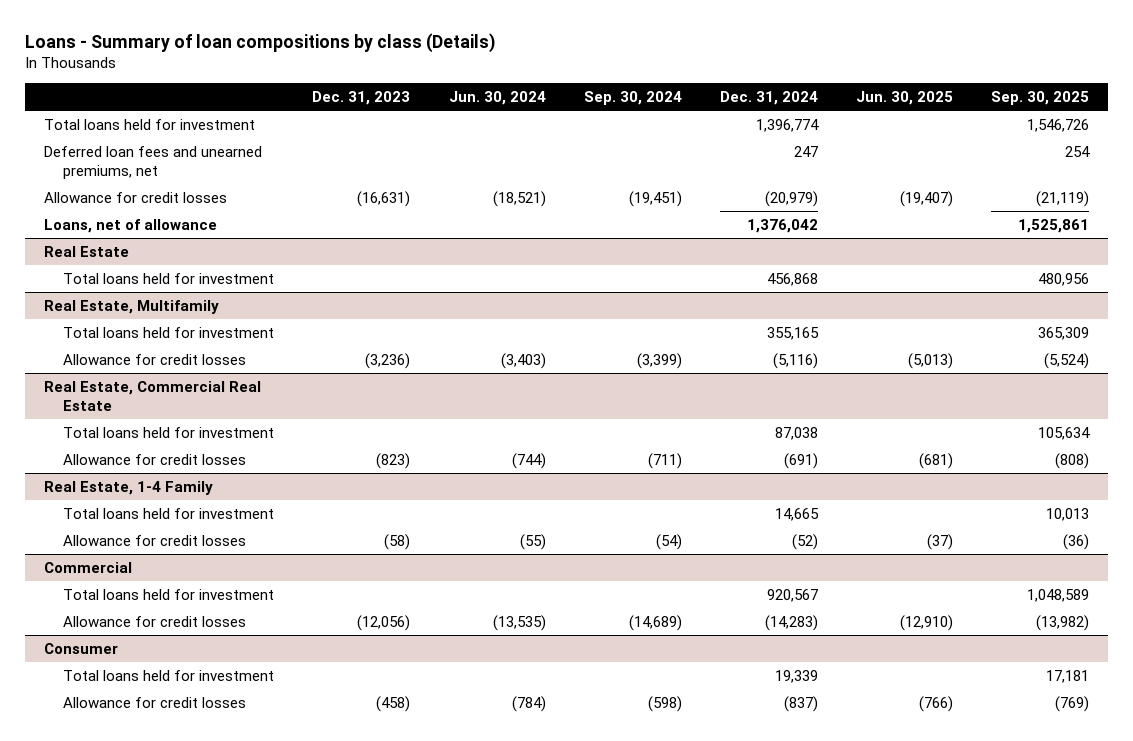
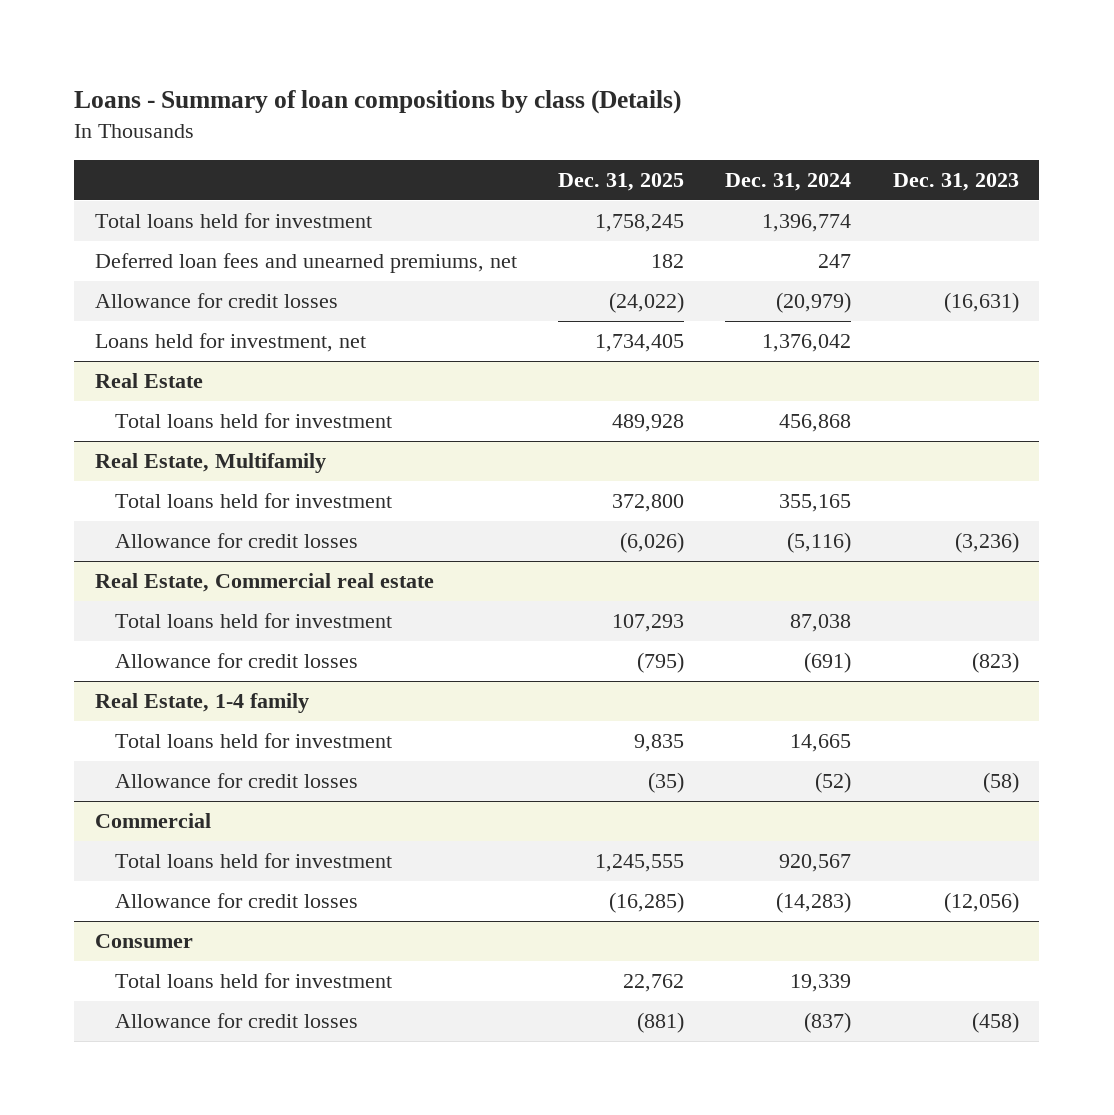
- | Dec. 31, 2023 | Jun. 30, 2024 | Sep. 30, 2024 | Dec. 31, 2024 | Jun. 30, 2025 | Sep. 30, 2025
+ | Dec. 31, 2025 | Dec. 31, 2024 | Dec. 31, 2023
- Loans, net of allowance | | | | 1,376,042 | | 1,525,861
+ Loans held for investment, net | 1,734,405 | 1,376,042 |
- Real Estate, Commercial Real Estate
+ Real Estate, Commercial real estate
- Real Estate, 1-4 Family
+ Real Estate, 1-4 family

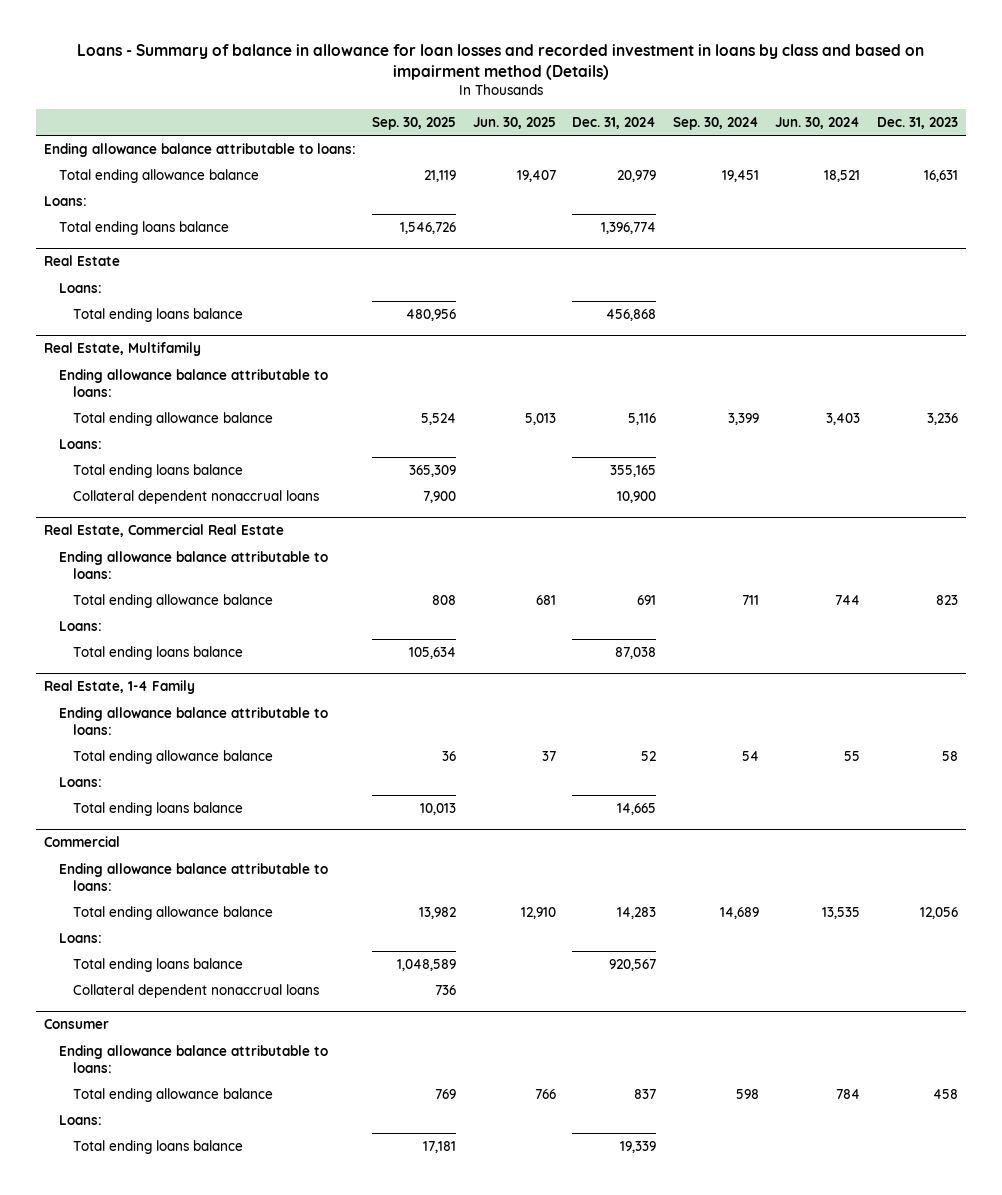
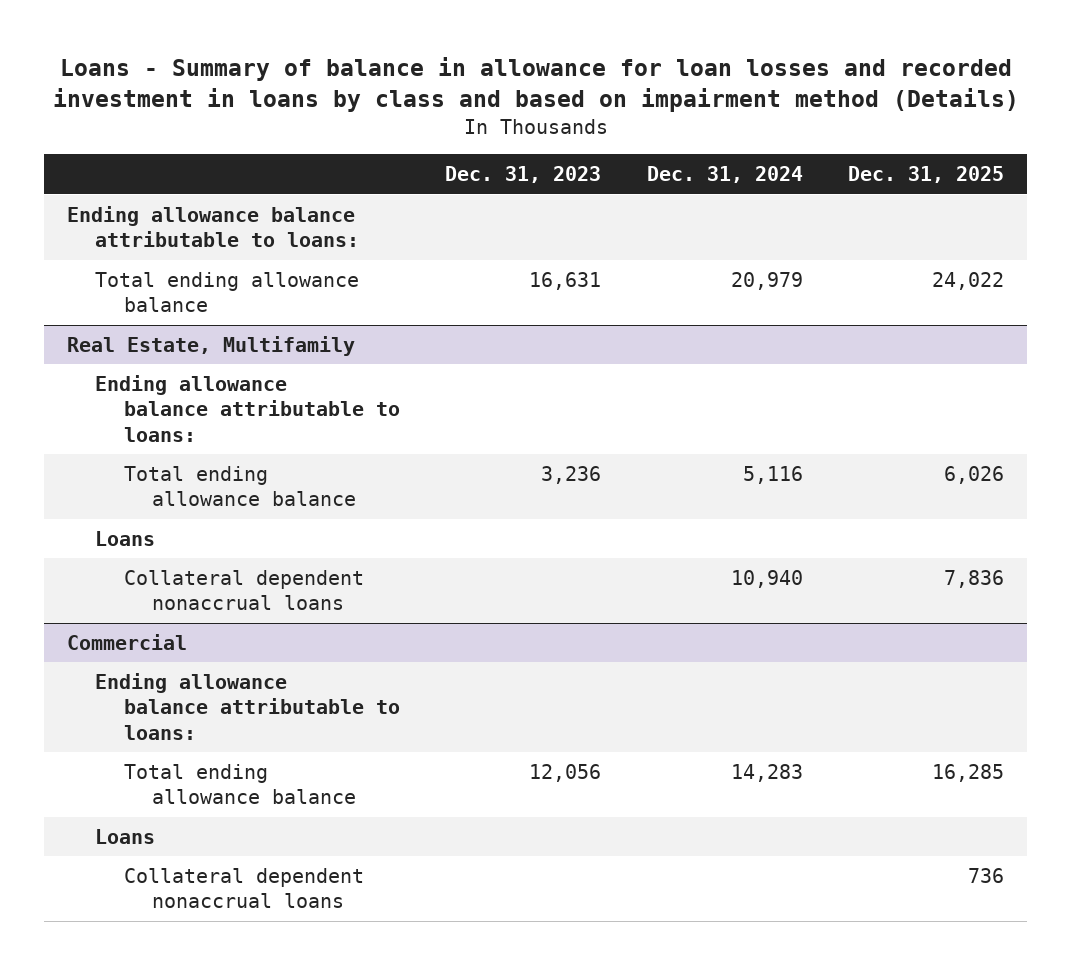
- | Sep. 30, 2025 | Jun. 30, 2025 | Dec. 31, 2024 | Sep. 30, 2024 | Jun. 30, 2024 | Dec. 31, 2023
+ | Dec. 31, 2023 | Dec. 31, 2024 | Dec. 31, 2025
- Loans:
- Total ending loans balance | 1,546,726 | | 1,396,774 | | |
- Real Estate
- Loans:
- Total ending loans balance | 480,956 | | 456,868 | | |
@ Real Estate, Multifamily
- Loans:
- Total ending loans balance | 365,309 | | 355,165 | | |
- Collateral dependent nonaccrual loans | 7,900 | | 10,900 | | |
- Real Estate, Commercial Real Estate
- Ending allowance balance attributable to loans:
- Total ending allowance balance | 808 | 681 | 691 | 711 | 744 | 823
- Loans:
- Total ending loans balance | 105,634 | | 87,038 | | |
- Real Estate, 1-4 Family
- Ending allowance balance attributable to loans:
- Total ending allowance balance | 36 | 37 | 52 | 54 | 55 | 58
- Loans:
- Total ending loans balance | 10,013 | | 14,665 | | |
@ Real Estate, Multifamily
+ Loans
+ Collateral dependent nonaccrual loans | | 10,940 | 7,836
@ Commercial
- Loans:
- Total ending loans balance | 1,048,589 | | 920,567 | | |
+ Loans
- Consumer
- Ending allowance balance attributable to loans:
- Total ending allowance balance | 769 | 766 | 837 | 598 | 784 | 458
- Loans:
- Total ending loans balance | 17,181 | | 19,339 | | |

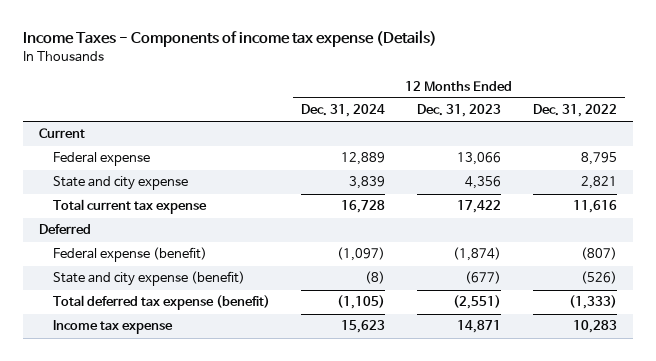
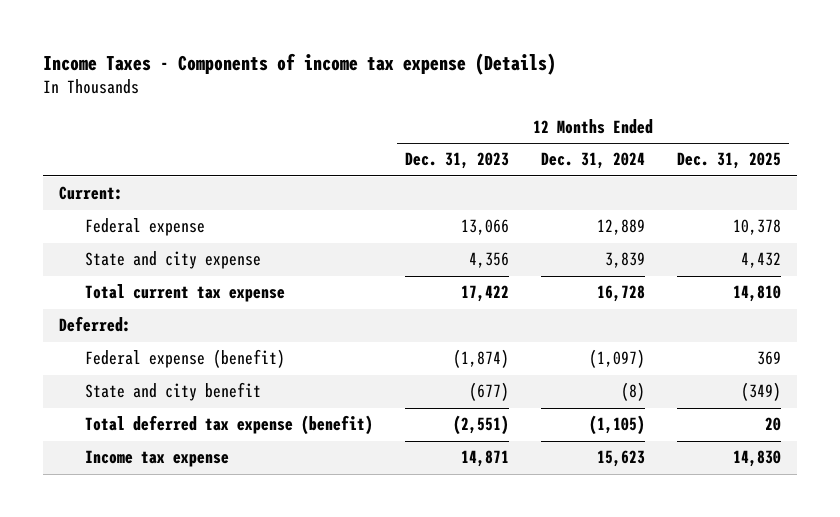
- | 12 Months Ended Dec. 31, 2024 | 12 Months Ended Dec. 31, 2023 | 12 Months Ended Dec. 31, 2022
+ | 12 Months Ended Dec. 31, 2023 | 12 Months Ended Dec. 31, 2024 | 12 Months Ended Dec. 31, 2025
- Current
+ Current:
- Deferred
+ Deferred:
- State and city expense (benefit) | (8) | (677) | (526)
+ State and city benefit | (677) | (8) | (349)

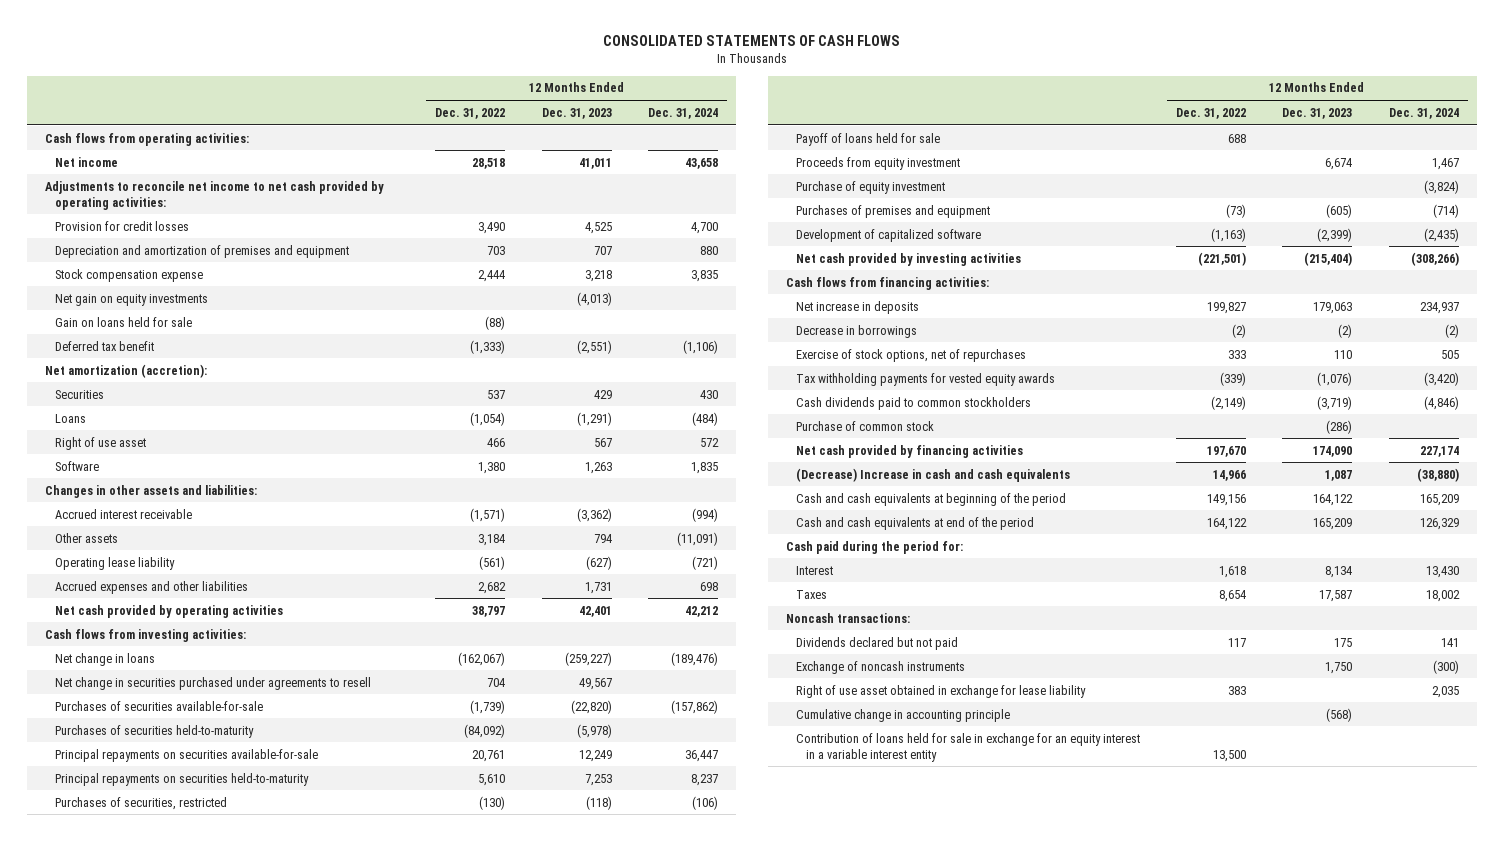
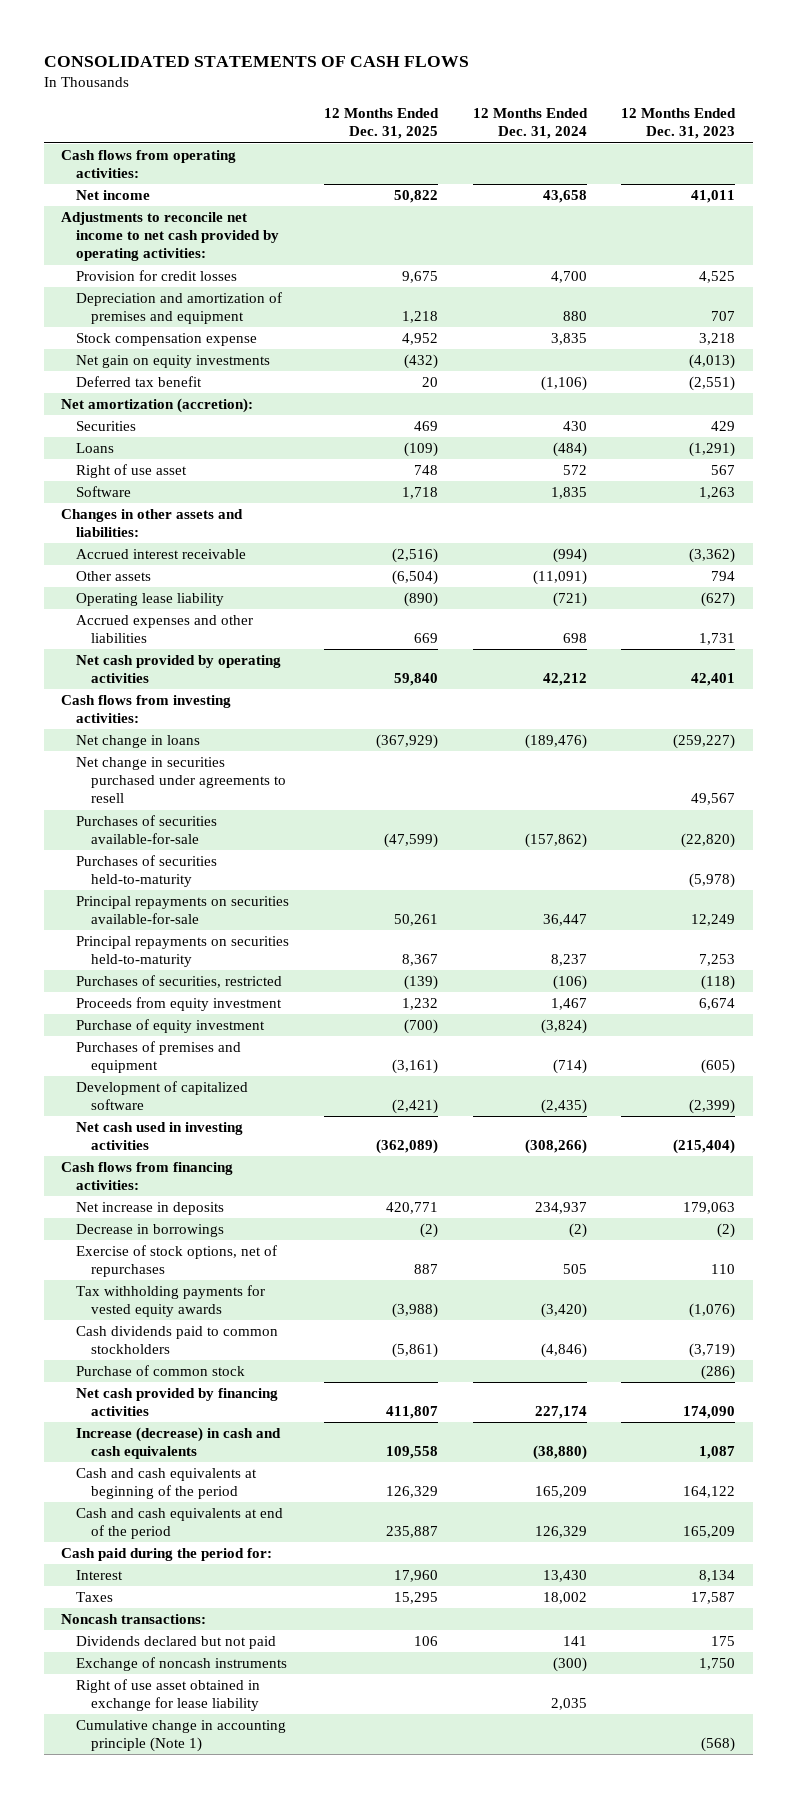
- | 12 Months Ended Dec. 31, 2022 | 12 Months Ended Dec. 31, 2023 | 12 Months Ended Dec. 31, 2024
+ | 12 Months Ended Dec. 31, 2025 | 12 Months Ended Dec. 31, 2024 | 12 Months Ended Dec. 31, 2023
- Gain on loans held for sale | (88) | |
- Payoff of loans held for sale | 688 | |
- Net cash provided by investing activities | (221,501) | (215,404) | (308,266)
+ Net cash used in investing activities | (362,089) | (308,266) | (215,404)
- (Decrease) Increase in cash and cash equivalents | 14,966 | 1,087 | (38,880)
+ Increase (decrease) in cash and cash equivalents | 109,558 | (38,880) | 1,087
- Cumulative change in accounting principle | | (568) |
- Contribution of loans held for sale in exchange for an equity interest in a variable interest entity | 13,500 | |
+ Cumulative change in accounting principle (Note 1) | | | (568)

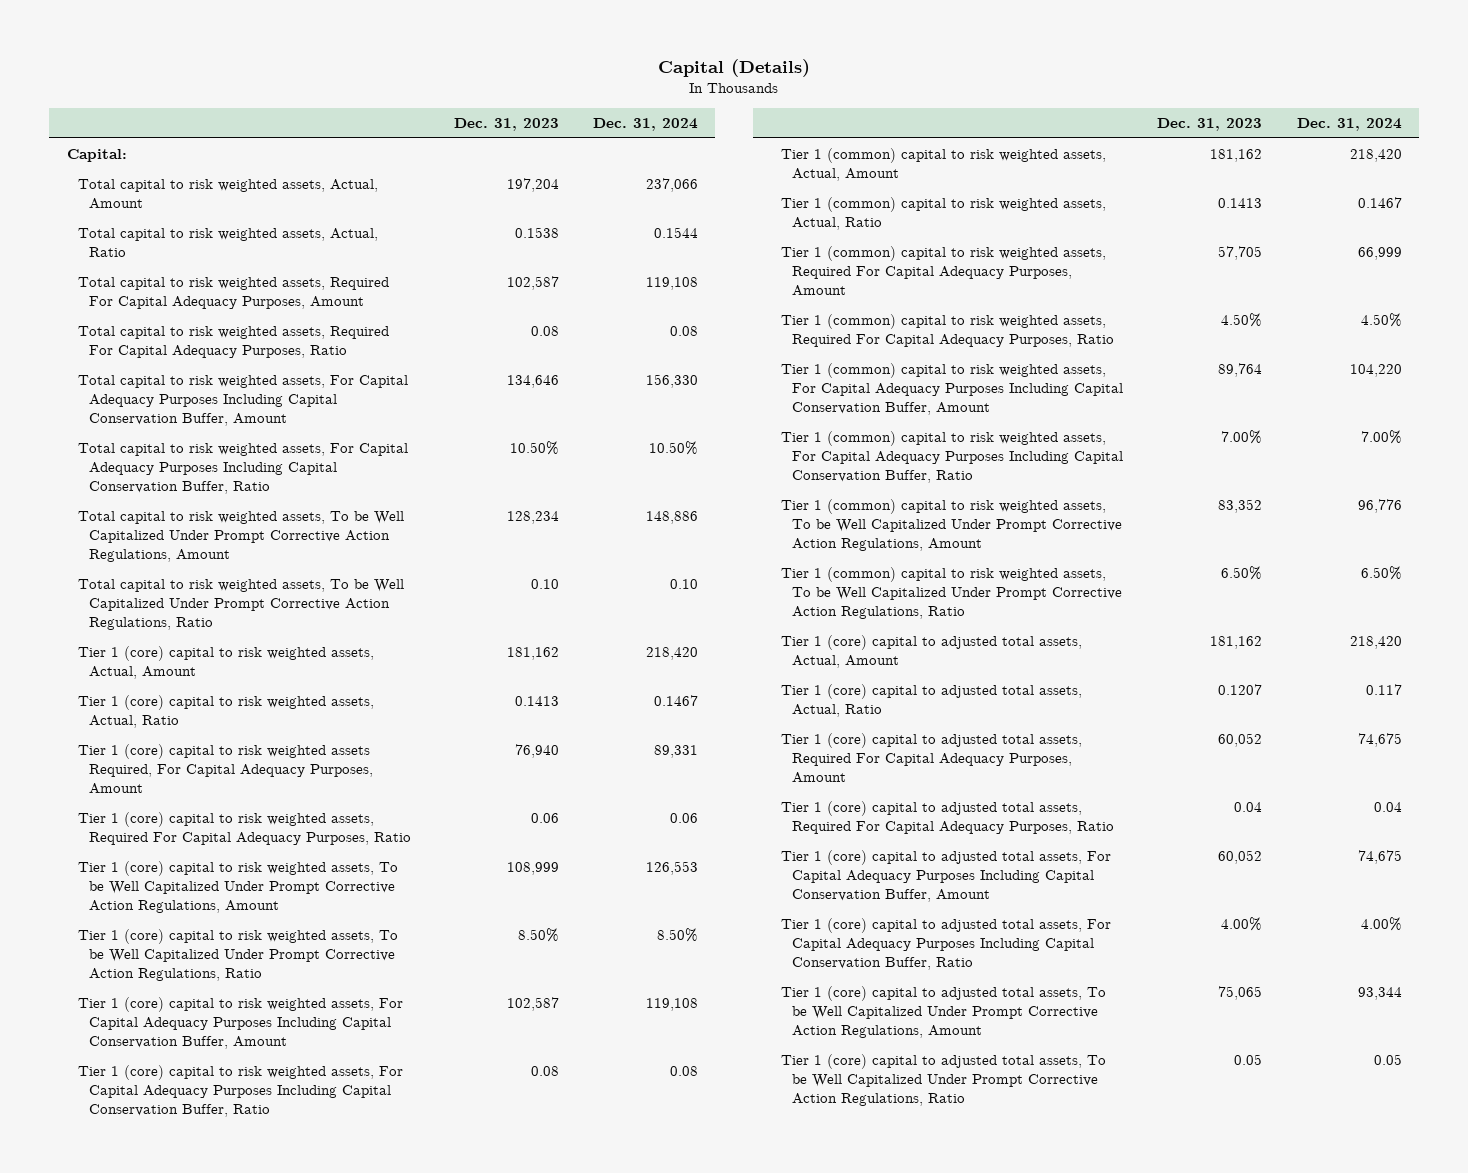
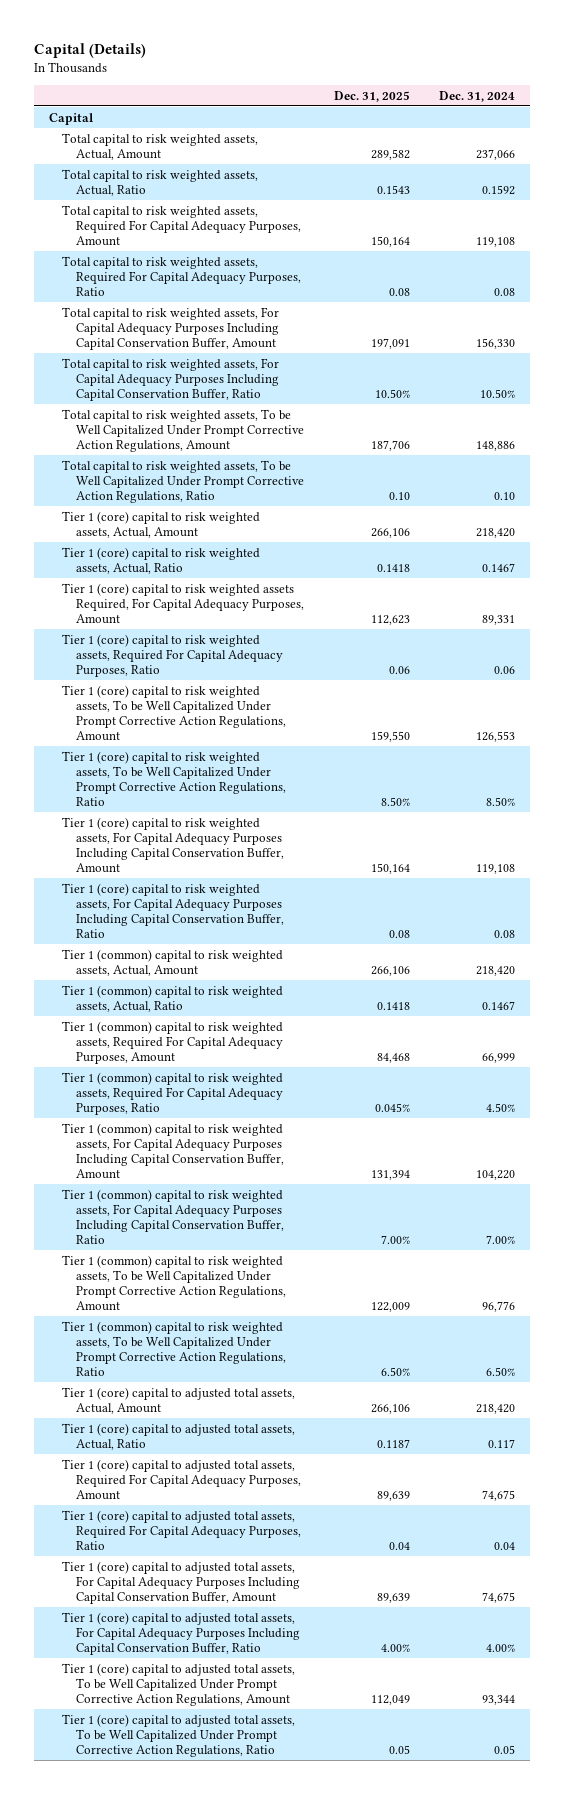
- | Dec. 31, 2023 | Dec. 31, 2024
+ | Dec. 31, 2025 | Dec. 31, 2024
- Capital:
+ Capital
- Total capital to risk weighted assets, Actual, Ratio | 0.1538 | 0.1544
+ Total capital to risk weighted assets, Actual, Ratio | 0.1543 | 0.1592

